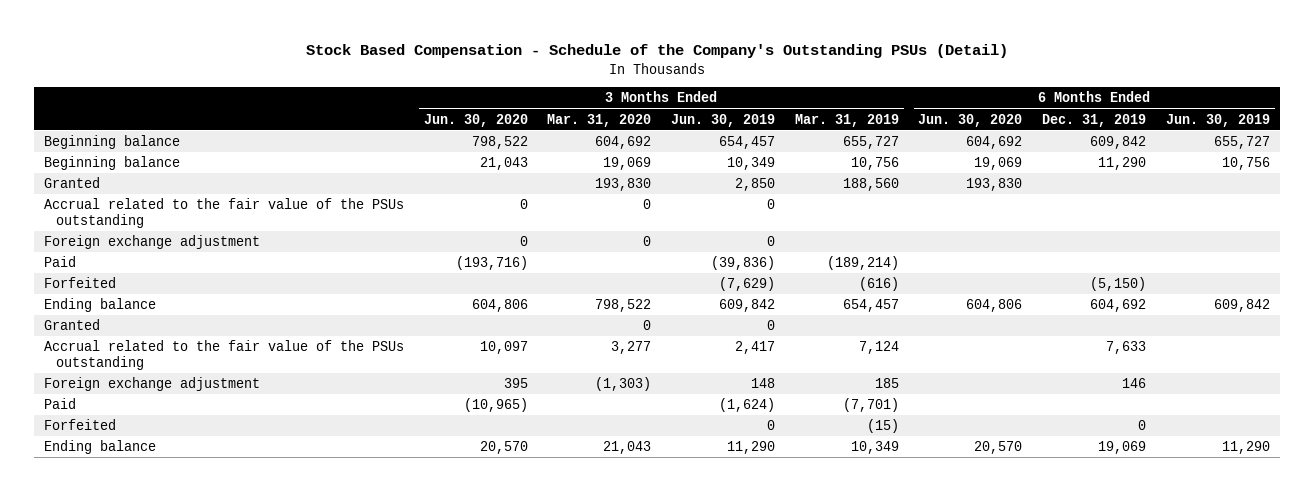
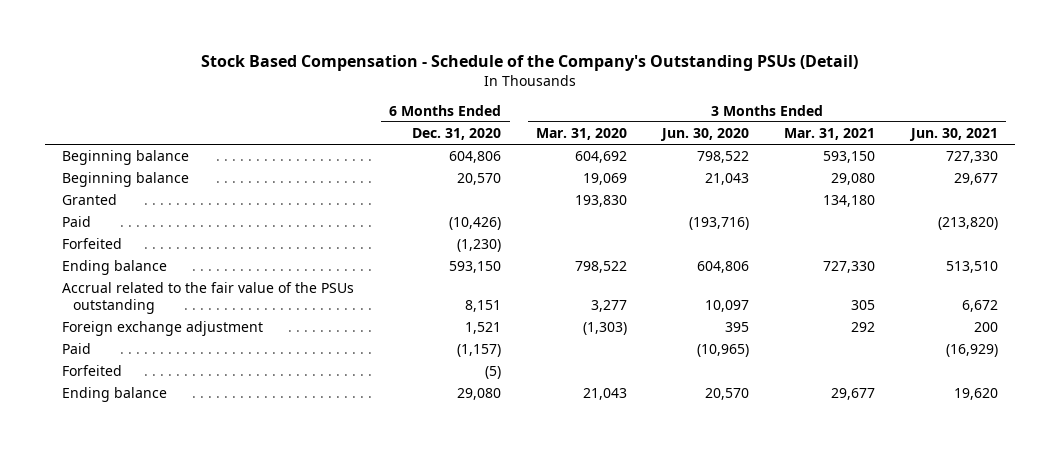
- | 3 Months Ended Jun. 30, 2020 | 3 Months Ended Mar. 31, 2020 | 3 Months Ended Jun. 30, 2019 | 3 Months Ended Mar. 31, 2019 | 6 Months Ended Jun. 30, 2020 | 6 Months Ended Dec. 31, 2019 | 6 Months Ended Jun. 30, 2019
+ | 6 Months Ended Dec. 31, 2020 | 3 Months Ended Mar. 31, 2020 | 3 Months Ended Jun. 30, 2020 | 3 Months Ended Mar. 31, 2021 | 3 Months Ended Jun. 30, 2021
- Accrual related to the fair value of the PSUs outstanding | 0 | 0 | 0 | | | |
- Foreign exchange adjustment | 0 | 0 | 0 | | | |
- Granted | | 0 | 0 | | | |

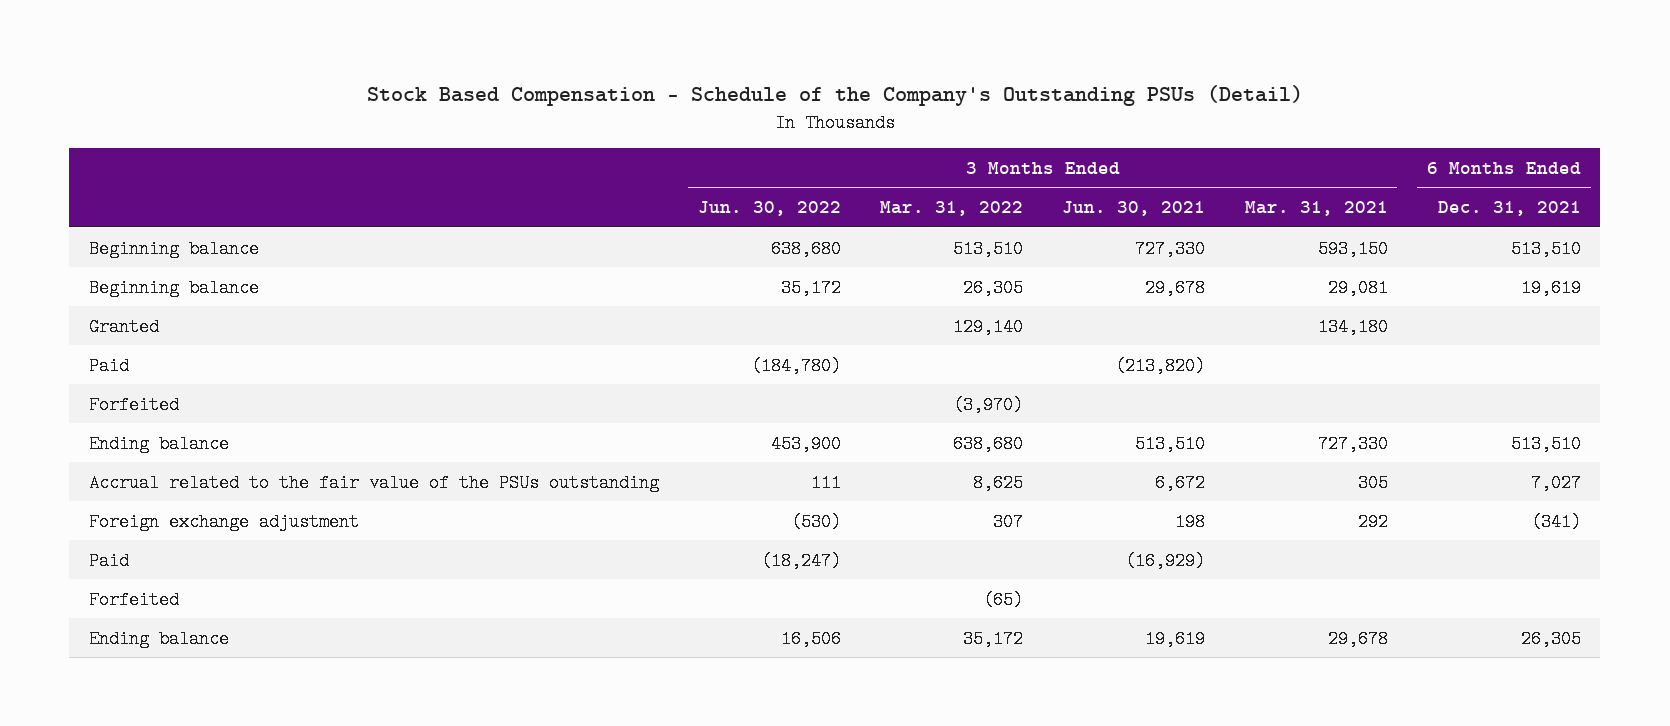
- | 6 Months Ended Dec. 31, 2020 | 3 Months Ended Mar. 31, 2020 | 3 Months Ended Jun. 30, 2020 | 3 Months Ended Mar. 31, 2021 | 3 Months Ended Jun. 30, 2021
+ | 3 Months Ended Jun. 30, 2022 | 3 Months Ended Mar. 31, 2022 | 3 Months Ended Jun. 30, 2021 | 3 Months Ended Mar. 31, 2021 | 6 Months Ended Dec. 31, 2021
- Beginning balance | 20,570 | 19,069 | 21,043 | 29,080 | 29,677
+ Beginning balance | 35,172 | 26,305 | 29,678 | 29,081 | 19,619
- Foreign exchange adjustment | 1,521 | (1,303) | 395 | 292 | 200
+ Foreign exchange adjustment | (530) | 307 | 198 | 292 | (341)
- Ending balance | 29,080 | 21,043 | 20,570 | 29,677 | 19,620
+ Ending balance | 16,506 | 35,172 | 19,619 | 29,678 | 26,305

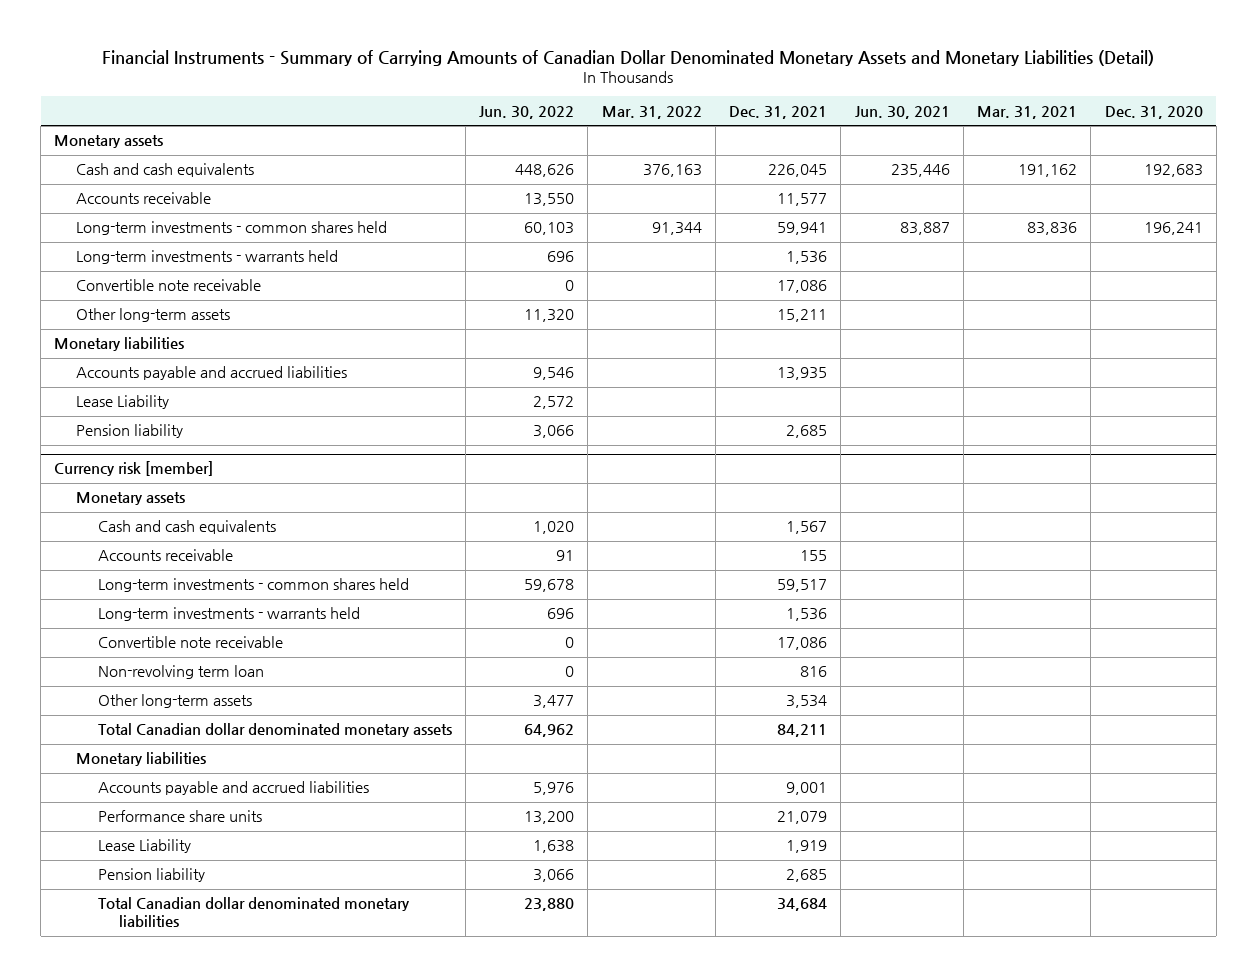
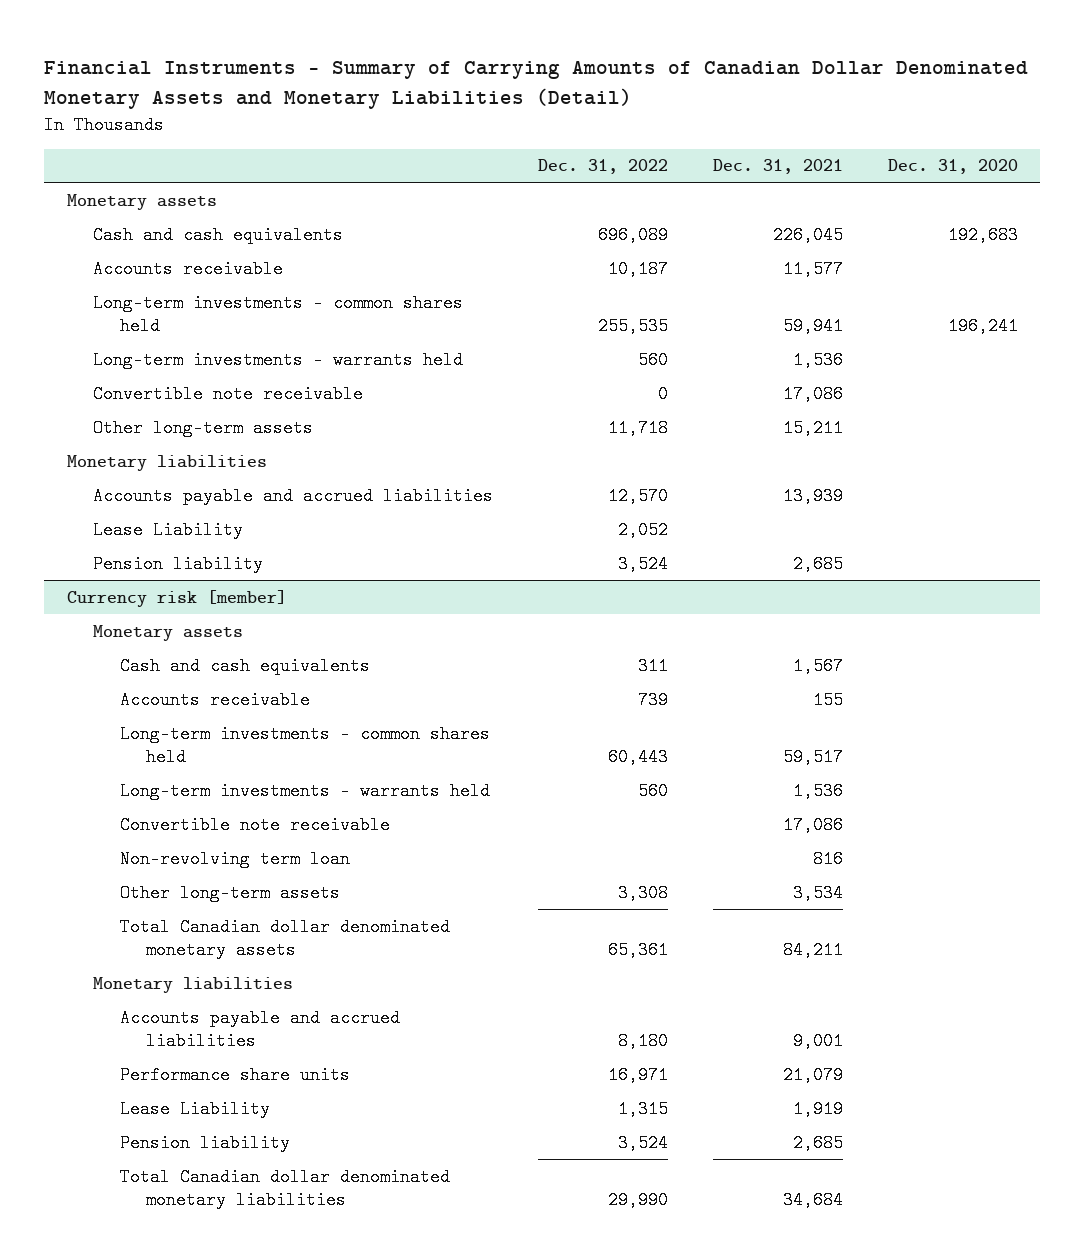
- | Jun. 30, 2022 | Mar. 31, 2022 | Dec. 31, 2021 | Jun. 30, 2021 | Mar. 31, 2021 | Dec. 31, 2020
+ | Dec. 31, 2022 | Dec. 31, 2021 | Dec. 31, 2020
- Accounts payable and accrued liabilities | 9,546 | | 13,935 | | |
+ Accounts payable and accrued liabilities | 12,570 | 13,939 |

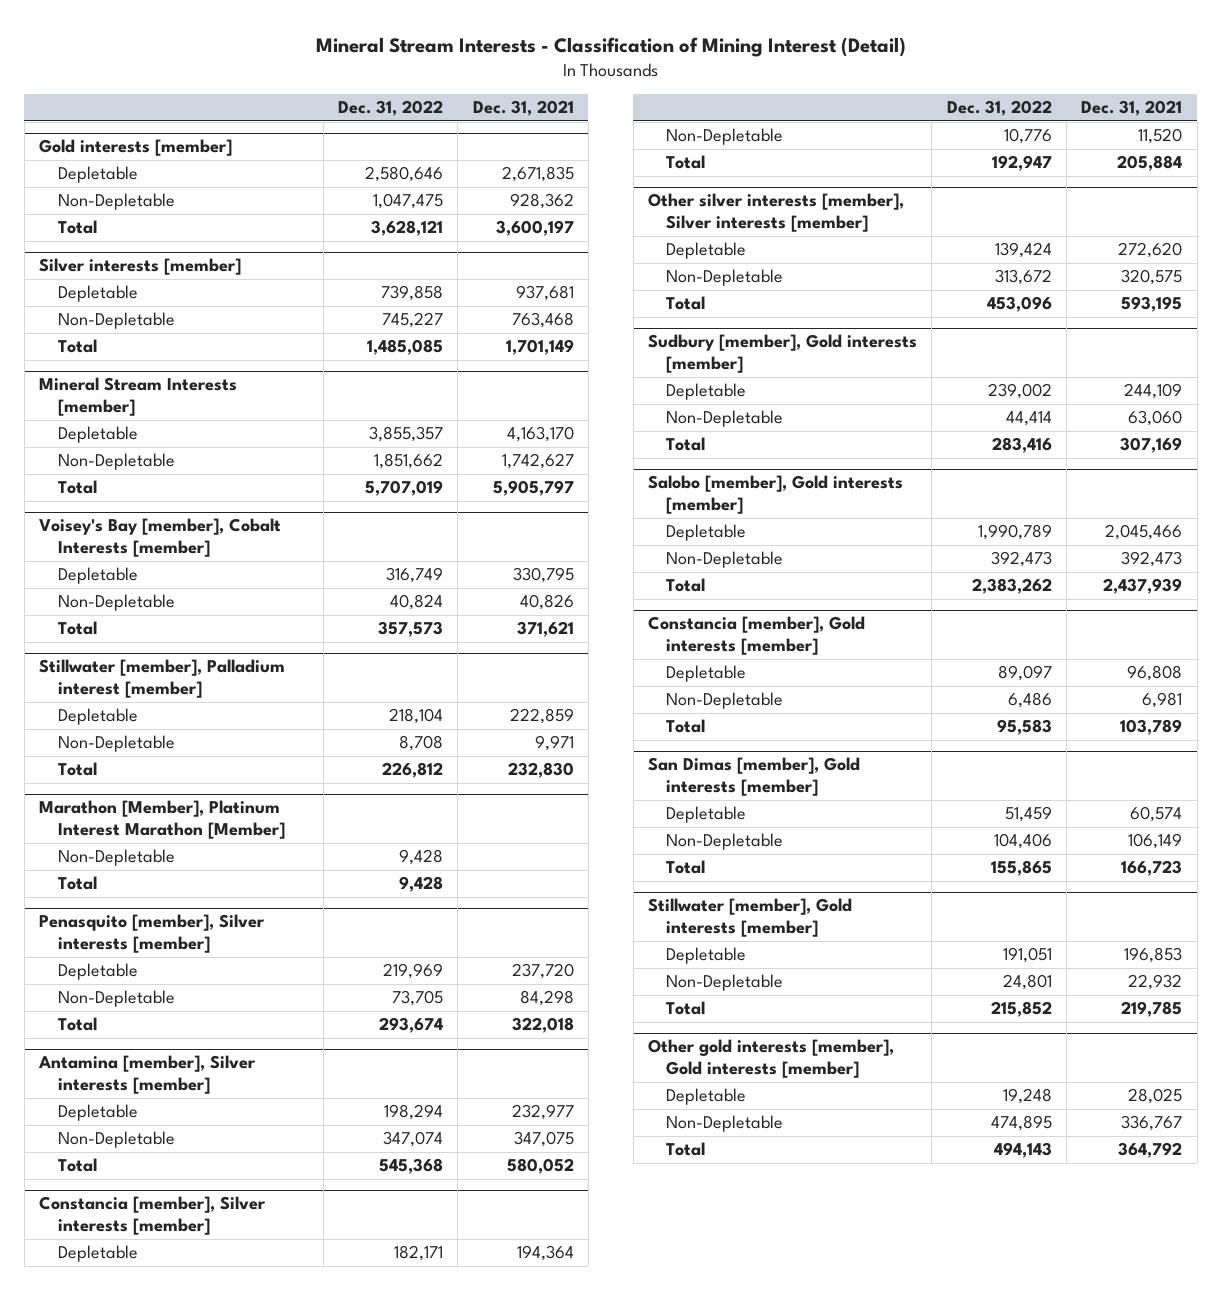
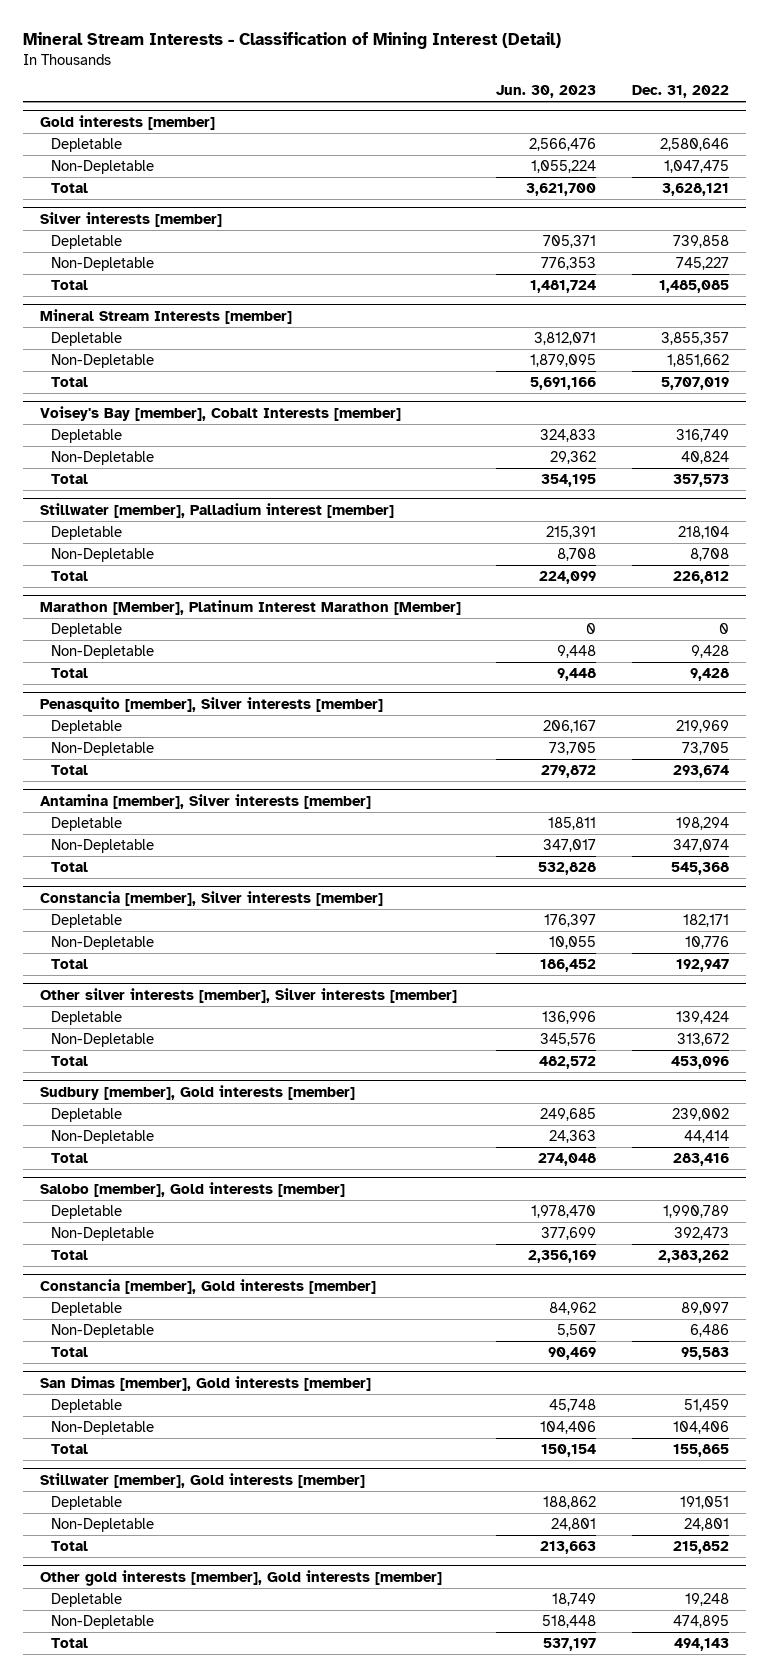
- | Dec. 31, 2022 | Dec. 31, 2021
+ | Jun. 30, 2023 | Dec. 31, 2022
@ Marathon [Member], Platinum Interest Marathon [Member]
+ Depletable | 0 | 0

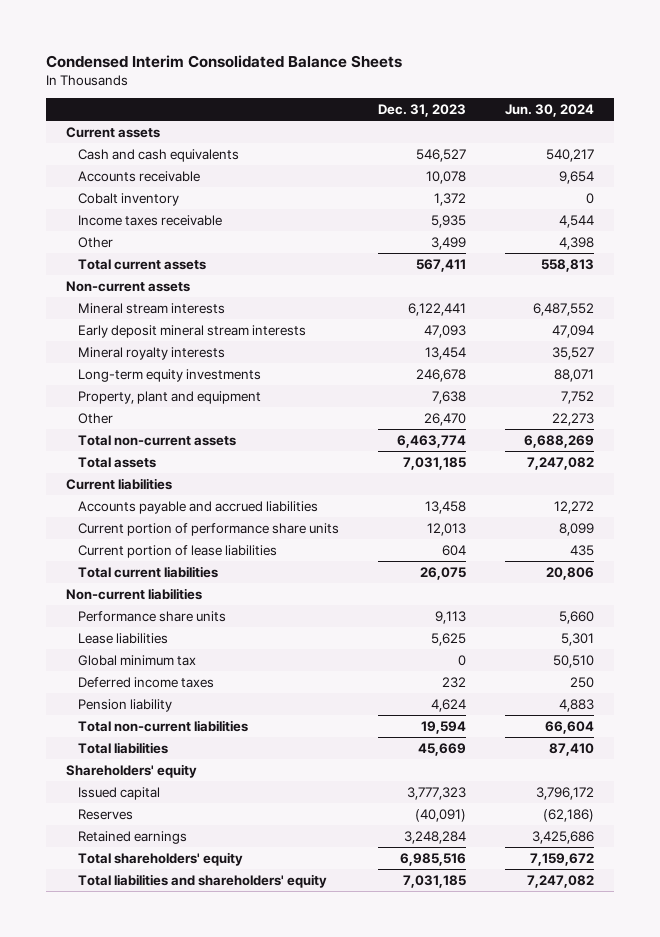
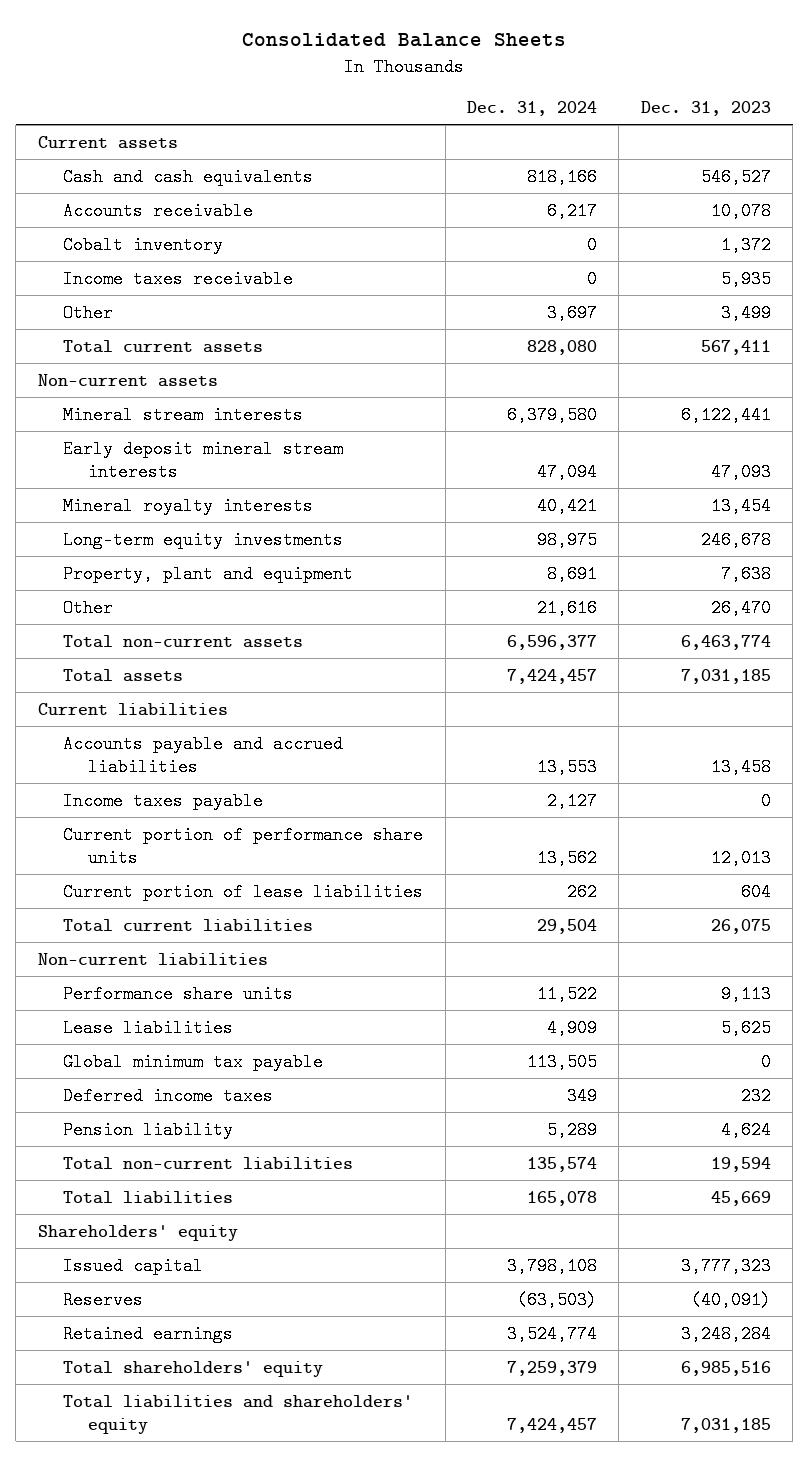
- Condensed Interim Consolidated Balance Sheets
+ Consolidated Balance Sheets
- | Dec. 31, 2023 | Jun. 30, 2024
+ | Dec. 31, 2024 | Dec. 31, 2023
+ Income taxes payable | 2,127 | 0
- Global minimum tax | 0 | 50,510
+ Global minimum tax payable | 113,505 | 0

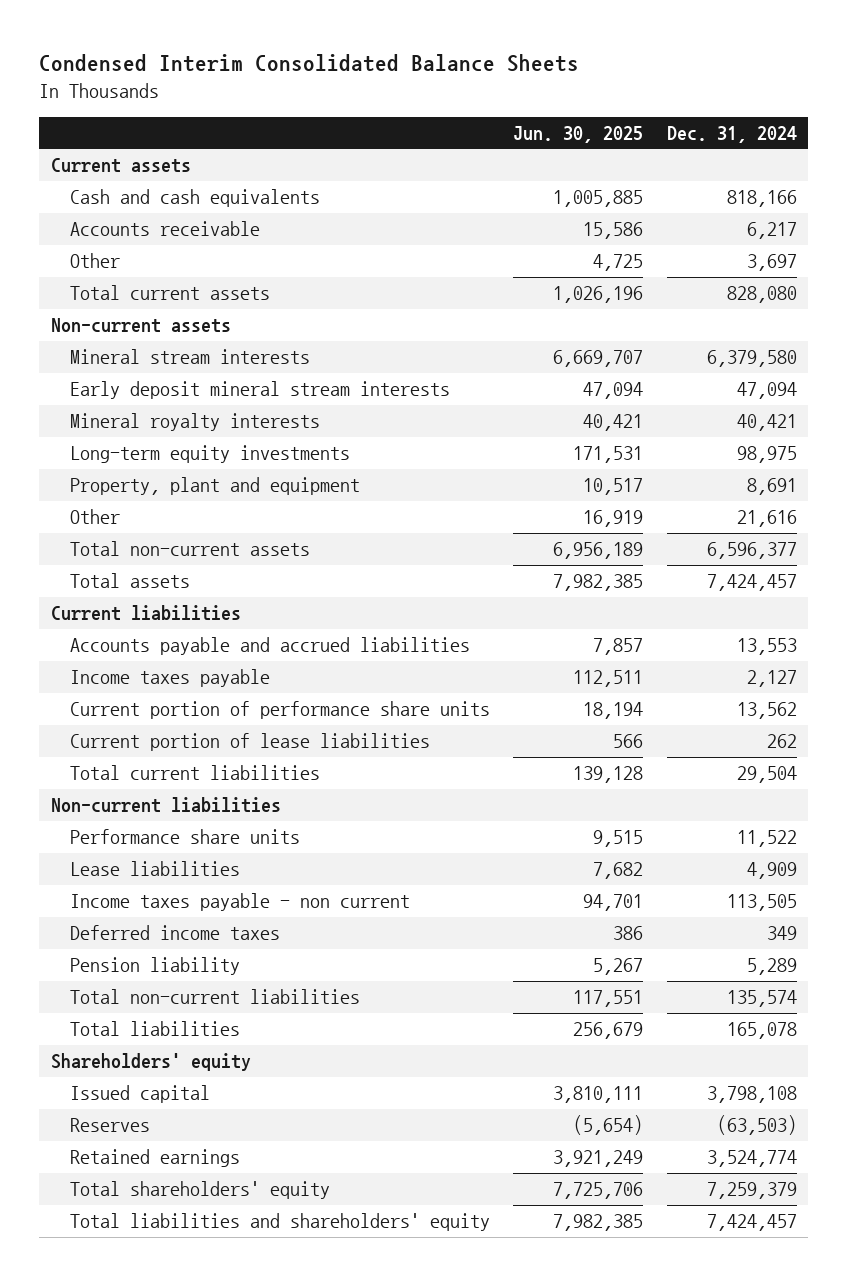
- Consolidated Balance Sheets
+ Condensed Interim Consolidated Balance Sheets
- | Dec. 31, 2024 | Dec. 31, 2023
+ | Jun. 30, 2025 | Dec. 31, 2024
- Cobalt inventory | 0 | 1,372
- Income taxes receivable | 0 | 5,935
- Global minimum tax payable | 113,505 | 0
+ Income taxes payable - non current | 94,701 | 113,505

